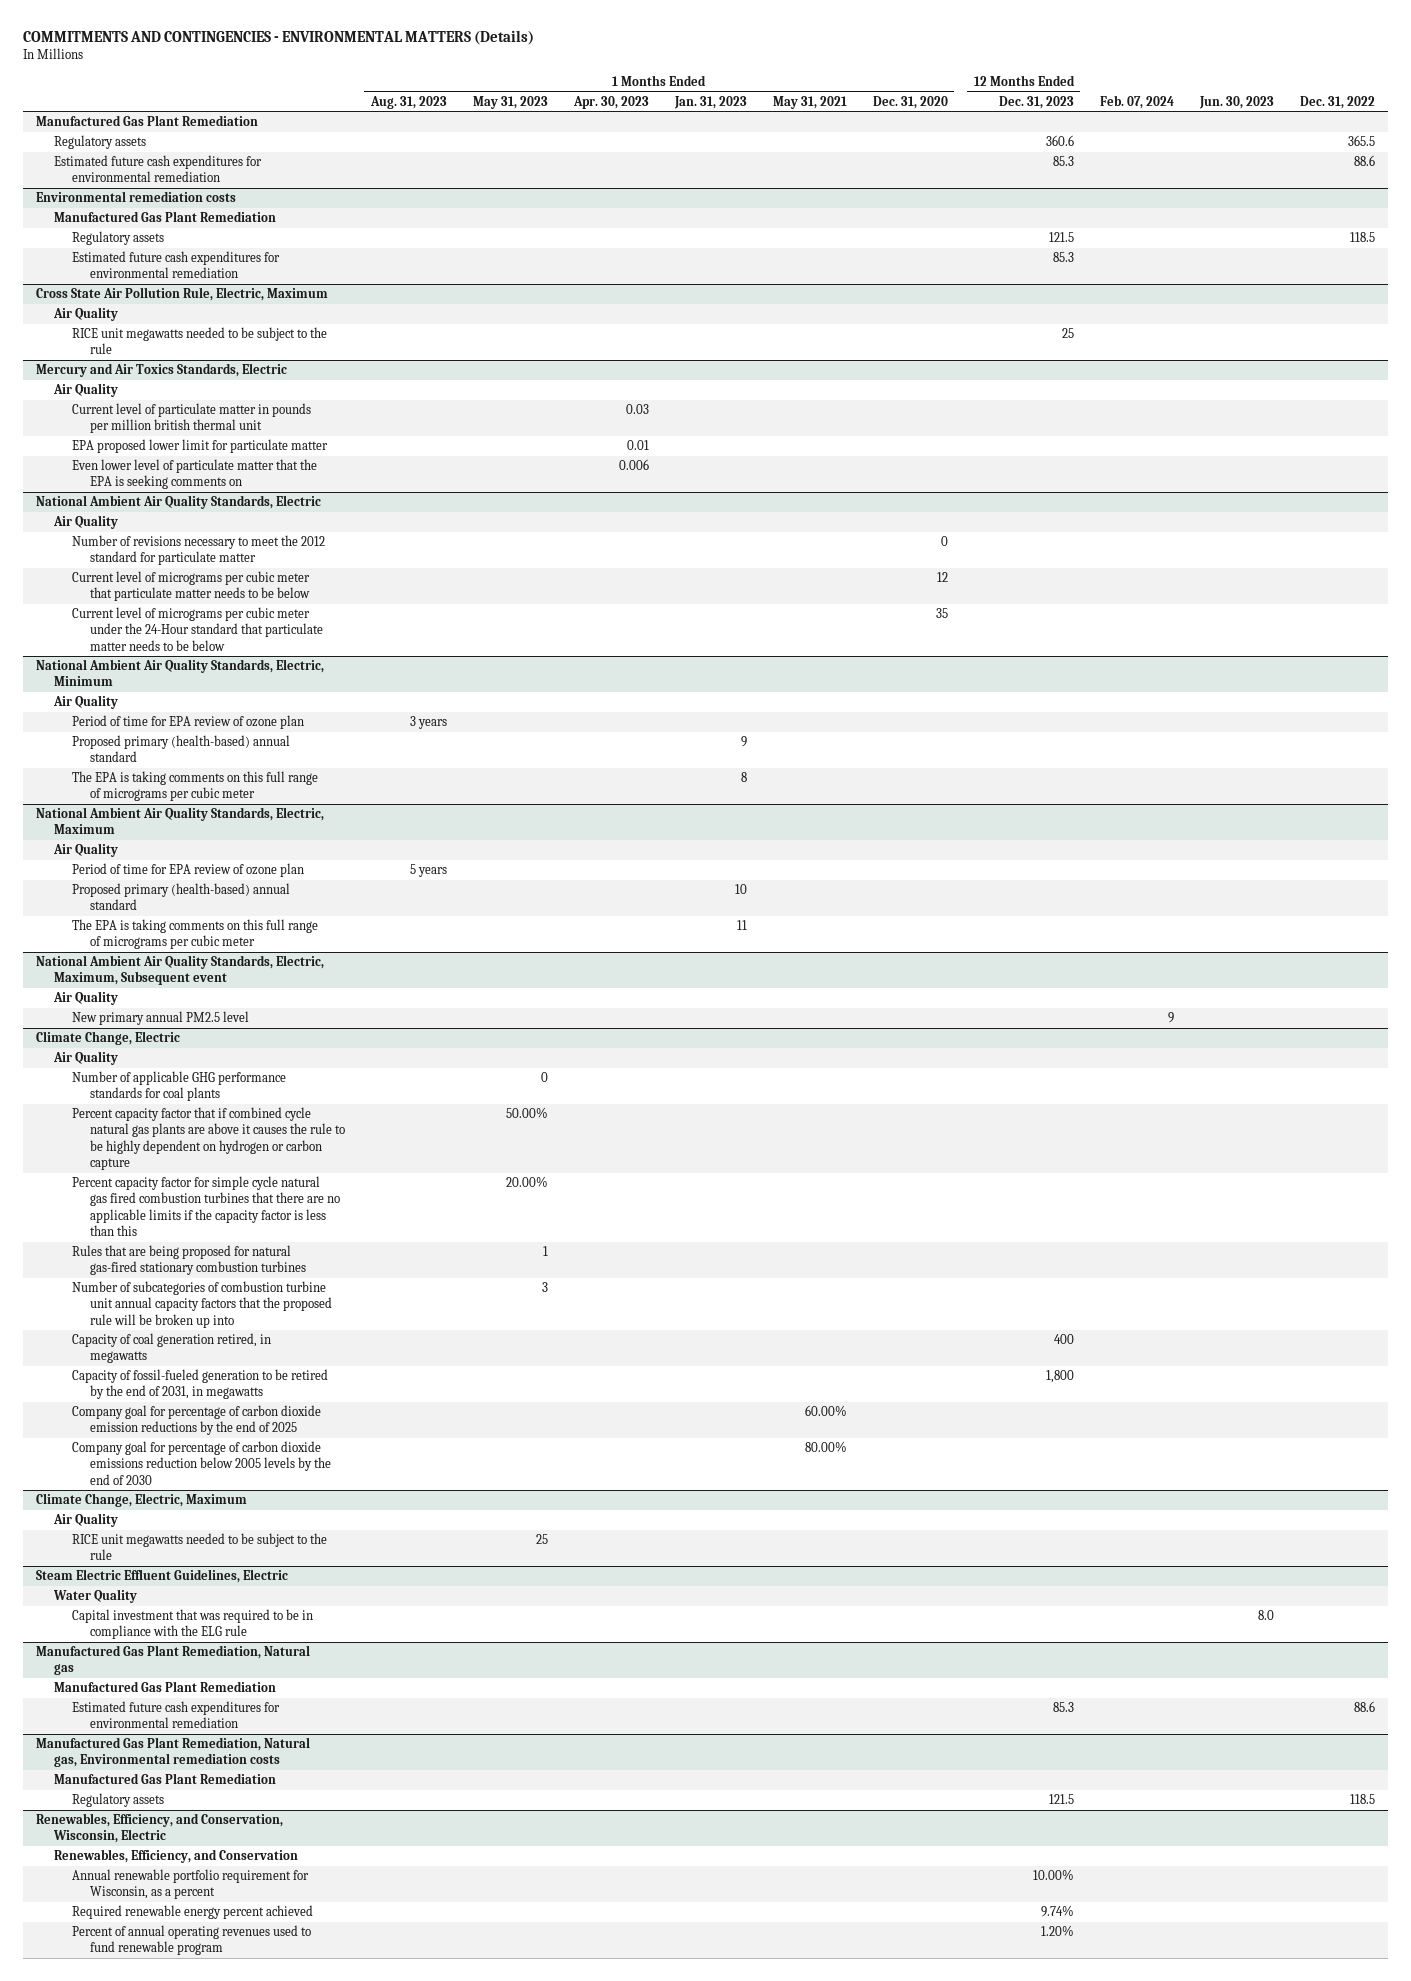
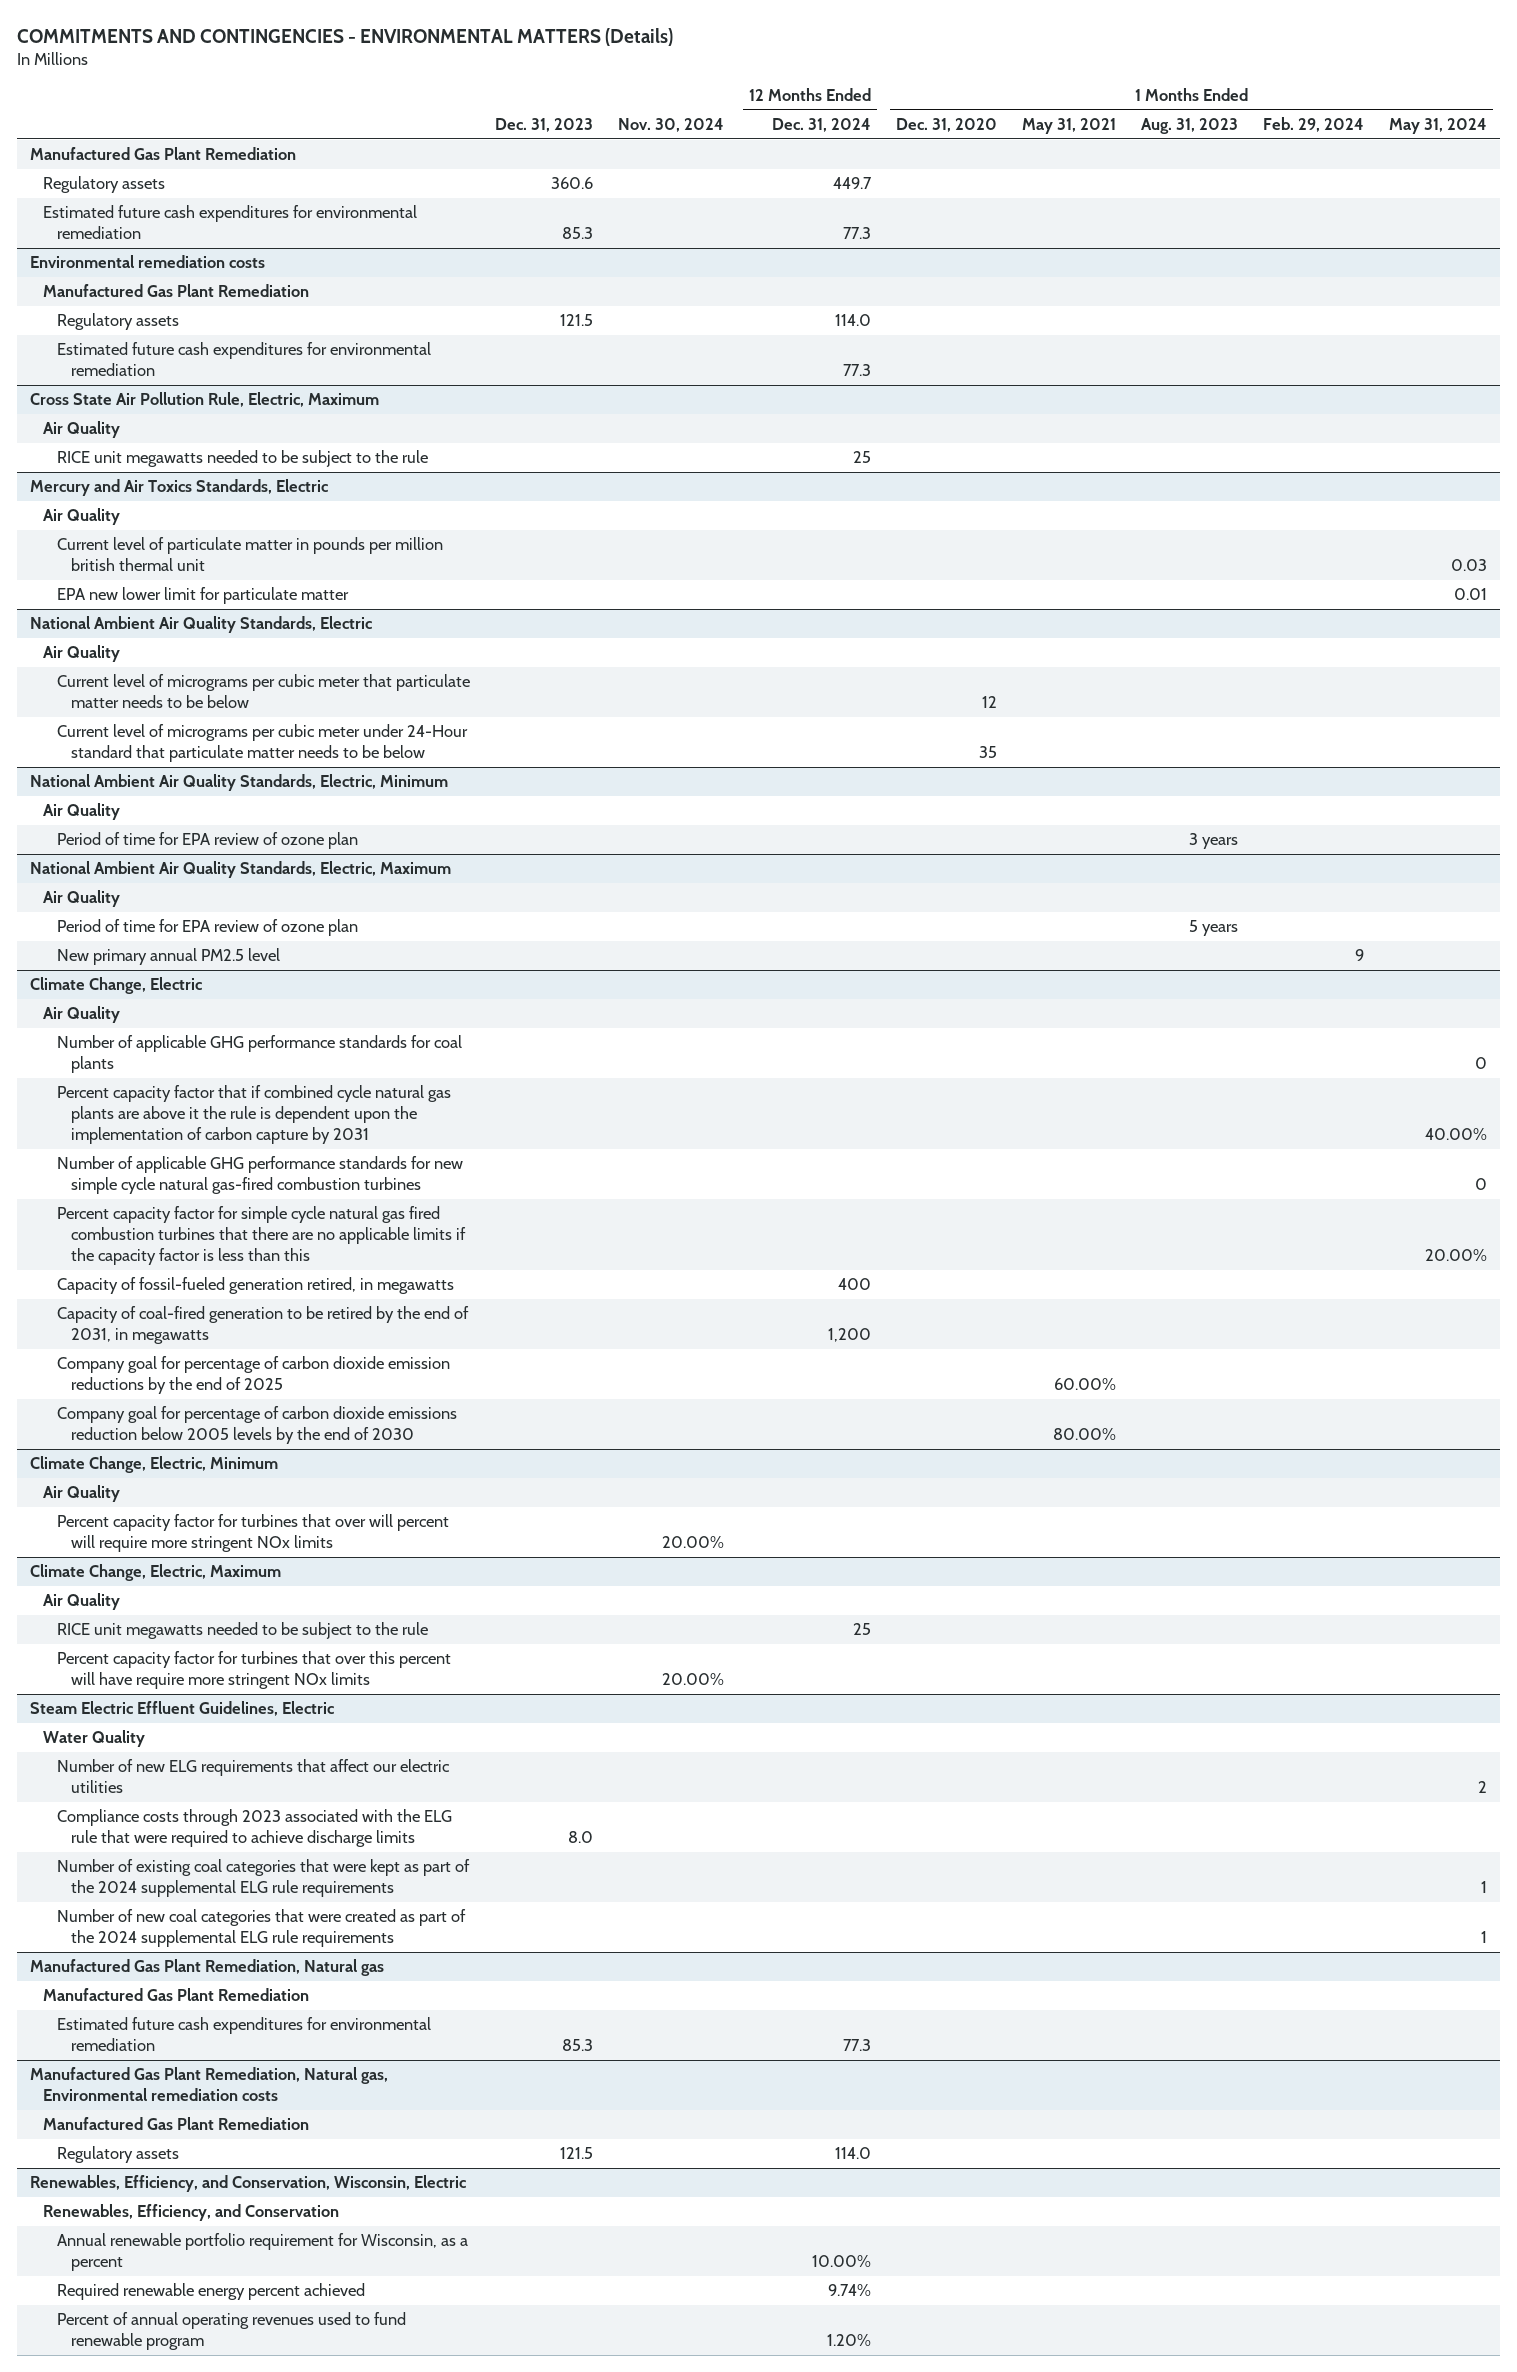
- | 1 Months Ended Aug. 31, 2023 | 1 Months Ended May 31, 2023 | 1 Months Ended Apr. 30, 2023 | 1 Months Ended Jan. 31, 2023 | 1 Months Ended May 31, 2021 | 1 Months Ended Dec. 31, 2020 | 12 Months Ended Dec. 31, 2023 | Feb. 07, 2024 | Jun. 30, 2023 | Dec. 31, 2022
+ | Dec. 31, 2023 | Nov. 30, 2024 | 12 Months Ended Dec. 31, 2024 | 1 Months Ended Dec. 31, 2020 | 1 Months Ended May 31, 2021 | 1 Months Ended Aug. 31, 2023 | 1 Months Ended Feb. 29, 2024 | 1 Months Ended May 31, 2024
@ Mercury and Air Toxics Standards, Electric
- EPA proposed lower limit for particulate matter | | | 0.01 | | | | | | |
- Even lower level of particulate matter that the EPA is seeking comments on | | | 0.006 | | | | | | |
+ EPA new lower limit for particulate matter | | | | | | | | 0.01
@ National Ambient Air Quality Standards, Electric
- Number of revisions necessary to meet the 2012 standard for particulate matter | | | | | | 0 | | | |
- Current level of micrograms per cubic meter under the 24-Hour standard that particulate matter needs to be below | | | | | | 35 | | | |
+ Current level of micrograms per cubic meter under 24-Hour standard that particulate matter needs to be below | | | | 35 | | | |
@ National Ambient Air Quality Standards, Electric, Minimum
- Proposed primary (health-based) annual standard | | | | 9 | | | | | |
- The EPA is taking comments on this full range of micrograms per cubic meter | | | | 8 | | | | | |
@ National Ambient Air Quality Standards, Electric, Maximum
- Proposed primary (health-based) annual standard | | | | 10 | | | | | |
- The EPA is taking comments on this full range of micrograms per cubic meter | | | | 11 | | | | | |
- National Ambient Air Quality Standards, Electric, Maximum, Subsequent event
- Air Quality
- New primary annual PM2.5 level | | | | | | | | 9 | |
@ National Ambient Air Quality Standards, Electric, Maximum
+ New primary annual PM2.5 level | | | | | | | 9 |
@ Climate Change, Electric
- Percent capacity factor that if combined cycle natural gas plants are above it causes the rule to be highly dependent on hydrogen or carbon capture | | 50.00% | | | | | | | |
+ Percent capacity factor that if combined cycle natural gas plants are above it the rule is dependent upon the implementation of carbon capture by 2031 | | | | | | | | 40.00%
+ Number of applicable GHG performance standards for new simple cycle natural gas-fired combustion turbines | | | | | | | | 0
- Rules that are being proposed for natural gas-fired stationary combustion turbines | | 1 | | | | | | | |
- Number of subcategories of combustion turbine unit annual capacity factors that the proposed rule will be broken up into | | 3 | | | | | | | |
- Capacity of coal generation retired, in megawatts | | | | | | | 400 | | |
- Capacity of fossil-fueled generation to be retired by the end of 2031, in megawatts | | | | | | | 1,800 | | |
+ Capacity of fossil-fueled generation retired, in megawatts | | | 400 | | | | |
+ Capacity of coal-fired generation to be retired by the end of 2031, in megawatts | | | 1,200 | | | | |
+ Climate Change, Electric, Minimum
+ Air Quality
+ Percent capacity factor for turbines that over will percent will require more stringent NOx limits | | 20.00% | | | | | |
@ Climate Change, Electric, Maximum
+ Percent capacity factor for turbines that over this percent will have require more stringent NOx limits | | 20.00% | | | | | |
@ Steam Electric Effluent Guidelines, Electric
- Capital investment that was required to be in compliance with the ELG rule | | | | | | | | | 8.0 |
+ Number of new ELG requirements that affect our electric utilities | | | | | | | | 2
+ Compliance costs through 2023 associated with the ELG rule that were required to achieve discharge limits | 8.0 | | | | | | |
+ Number of existing coal categories that were kept as part of the 2024 supplemental ELG rule requirements | | | | | | | | 1
+ Number of new coal categories that were created as part of the 2024 supplemental ELG rule requirements | | | | | | | | 1

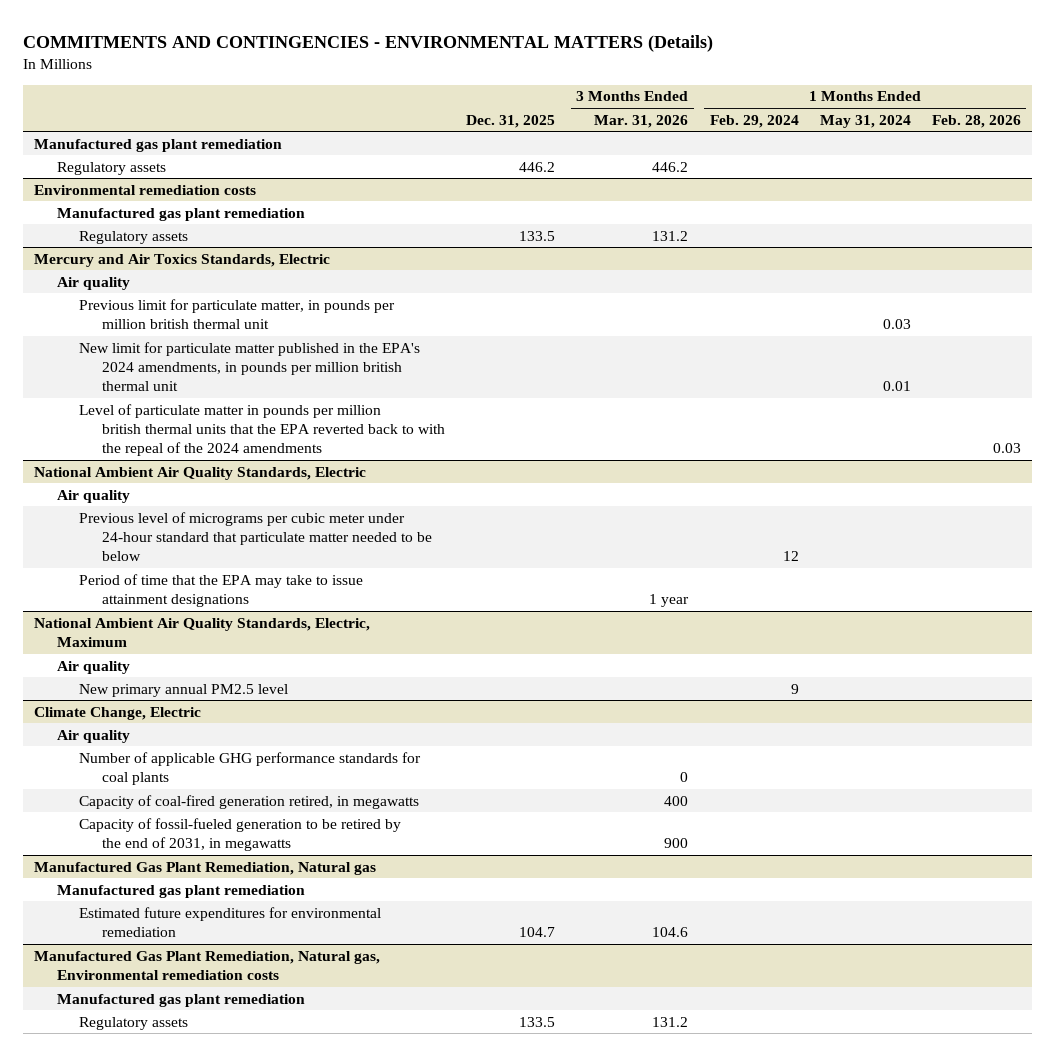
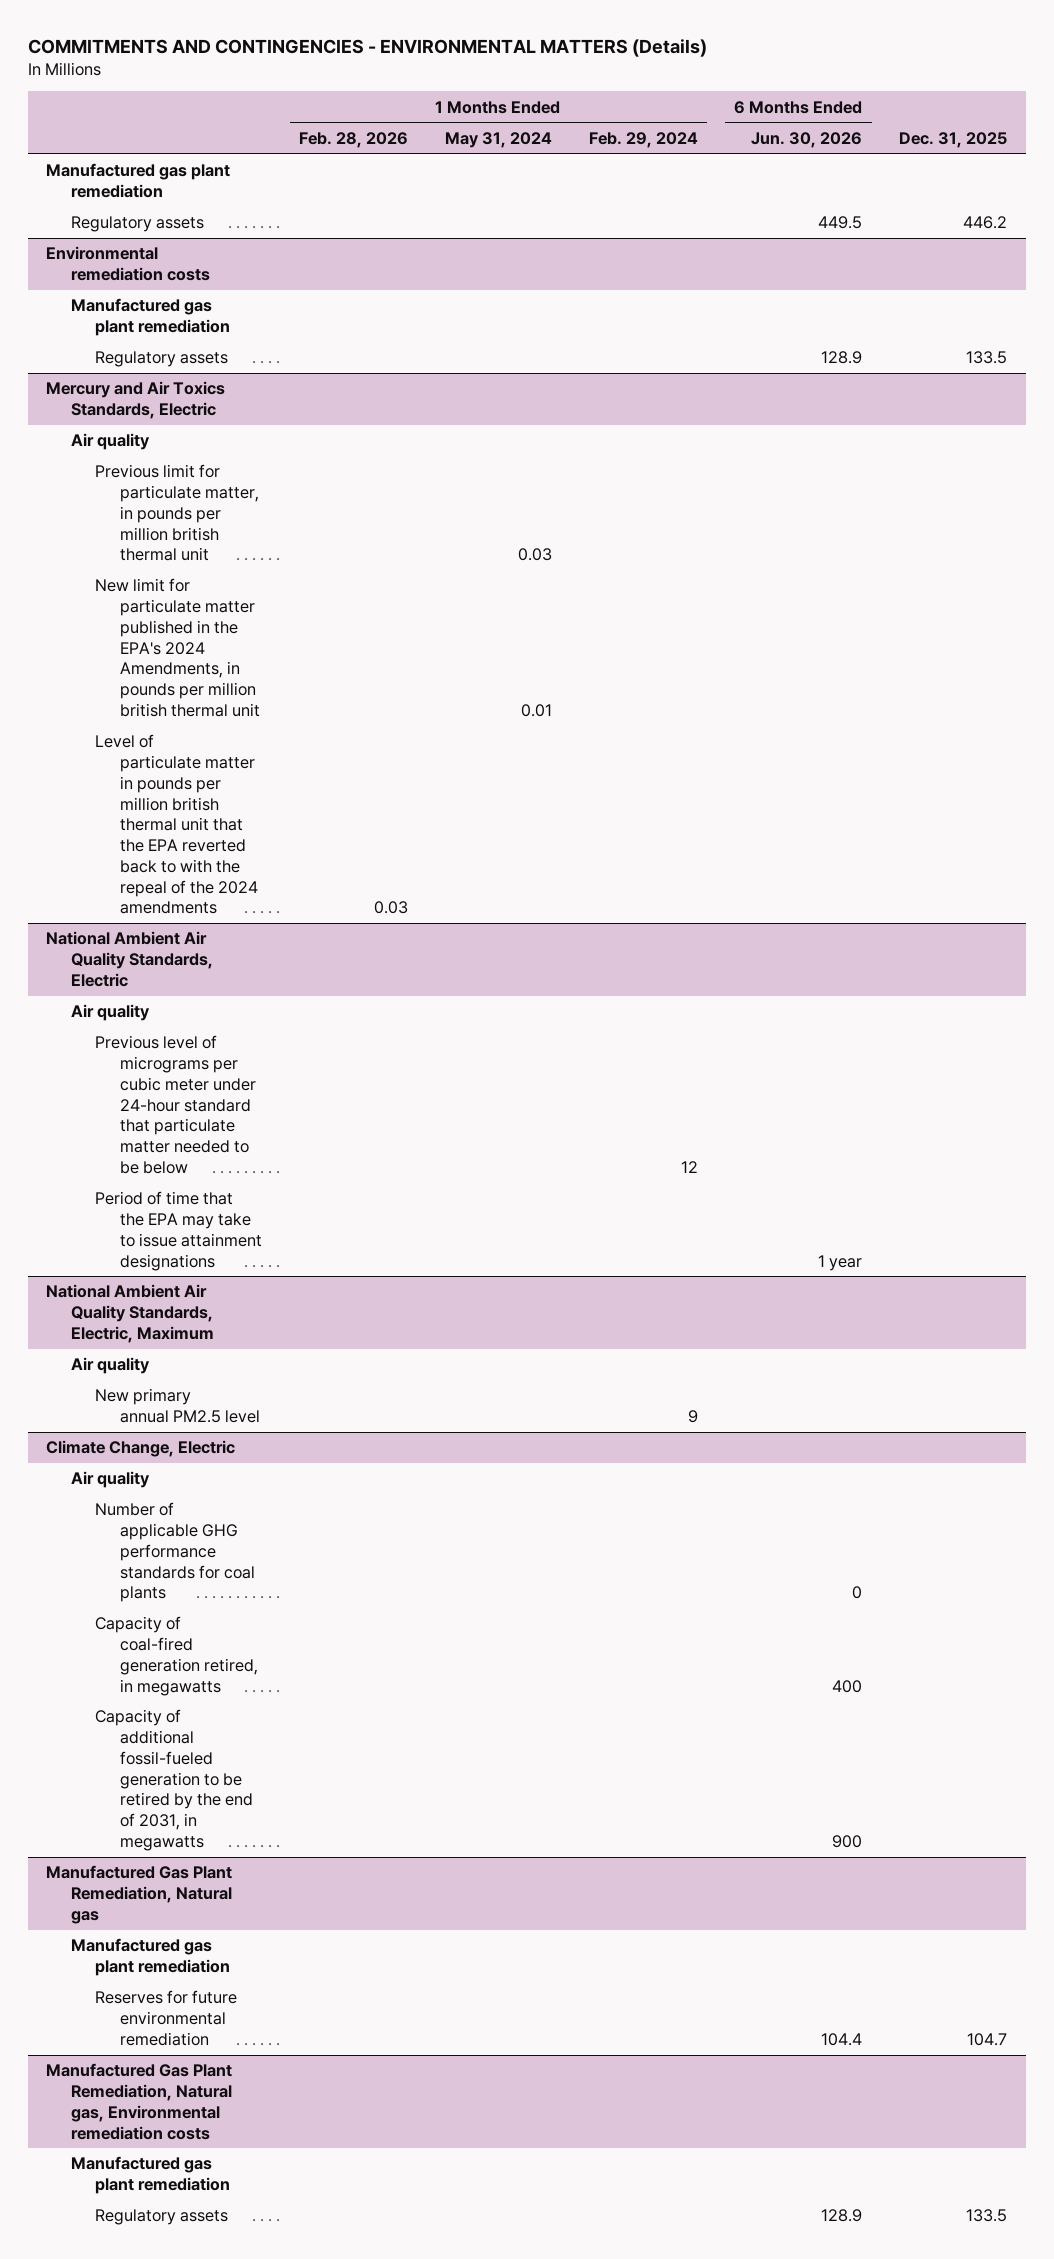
- | Dec. 31, 2025 | 3 Months Ended Mar. 31, 2026 | 1 Months Ended Feb. 29, 2024 | 1 Months Ended May 31, 2024 | 1 Months Ended Feb. 28, 2026
+ | 1 Months Ended Feb. 28, 2026 | 1 Months Ended May 31, 2024 | 1 Months Ended Feb. 29, 2024 | 6 Months Ended Jun. 30, 2026 | Dec. 31, 2025
@ Mercury and Air Toxics Standards, Electric
- New limit for particulate matter published in the EPA's 2024 amendments, in pounds per million british thermal unit | | | | 0.01 |
- Level of particulate matter in pounds per million british thermal units that the EPA reverted back to with the repeal of the 2024 amendments | | | | | 0.03
+ New limit for particulate matter published in the EPA's 2024 Amendments, in pounds per million british thermal unit | | 0.01 | | |
+ Level of particulate matter in pounds per million british thermal unit that the EPA reverted back to with the repeal of the 2024 amendments | 0.03 | | | |
@ Climate Change, Electric
- Capacity of fossil-fueled generation to be retired by the end of 2031, in megawatts | | 900 | | |
+ Capacity of additional fossil-fueled generation to be retired by the end of 2031, in megawatts | | | | 900 |
@ Manufactured Gas Plant Remediation, Natural gas
- Estimated future expenditures for environmental remediation | 104.7 | 104.6 | | |
+ Reserves for future environmental remediation | | | | 104.4 | 104.7

